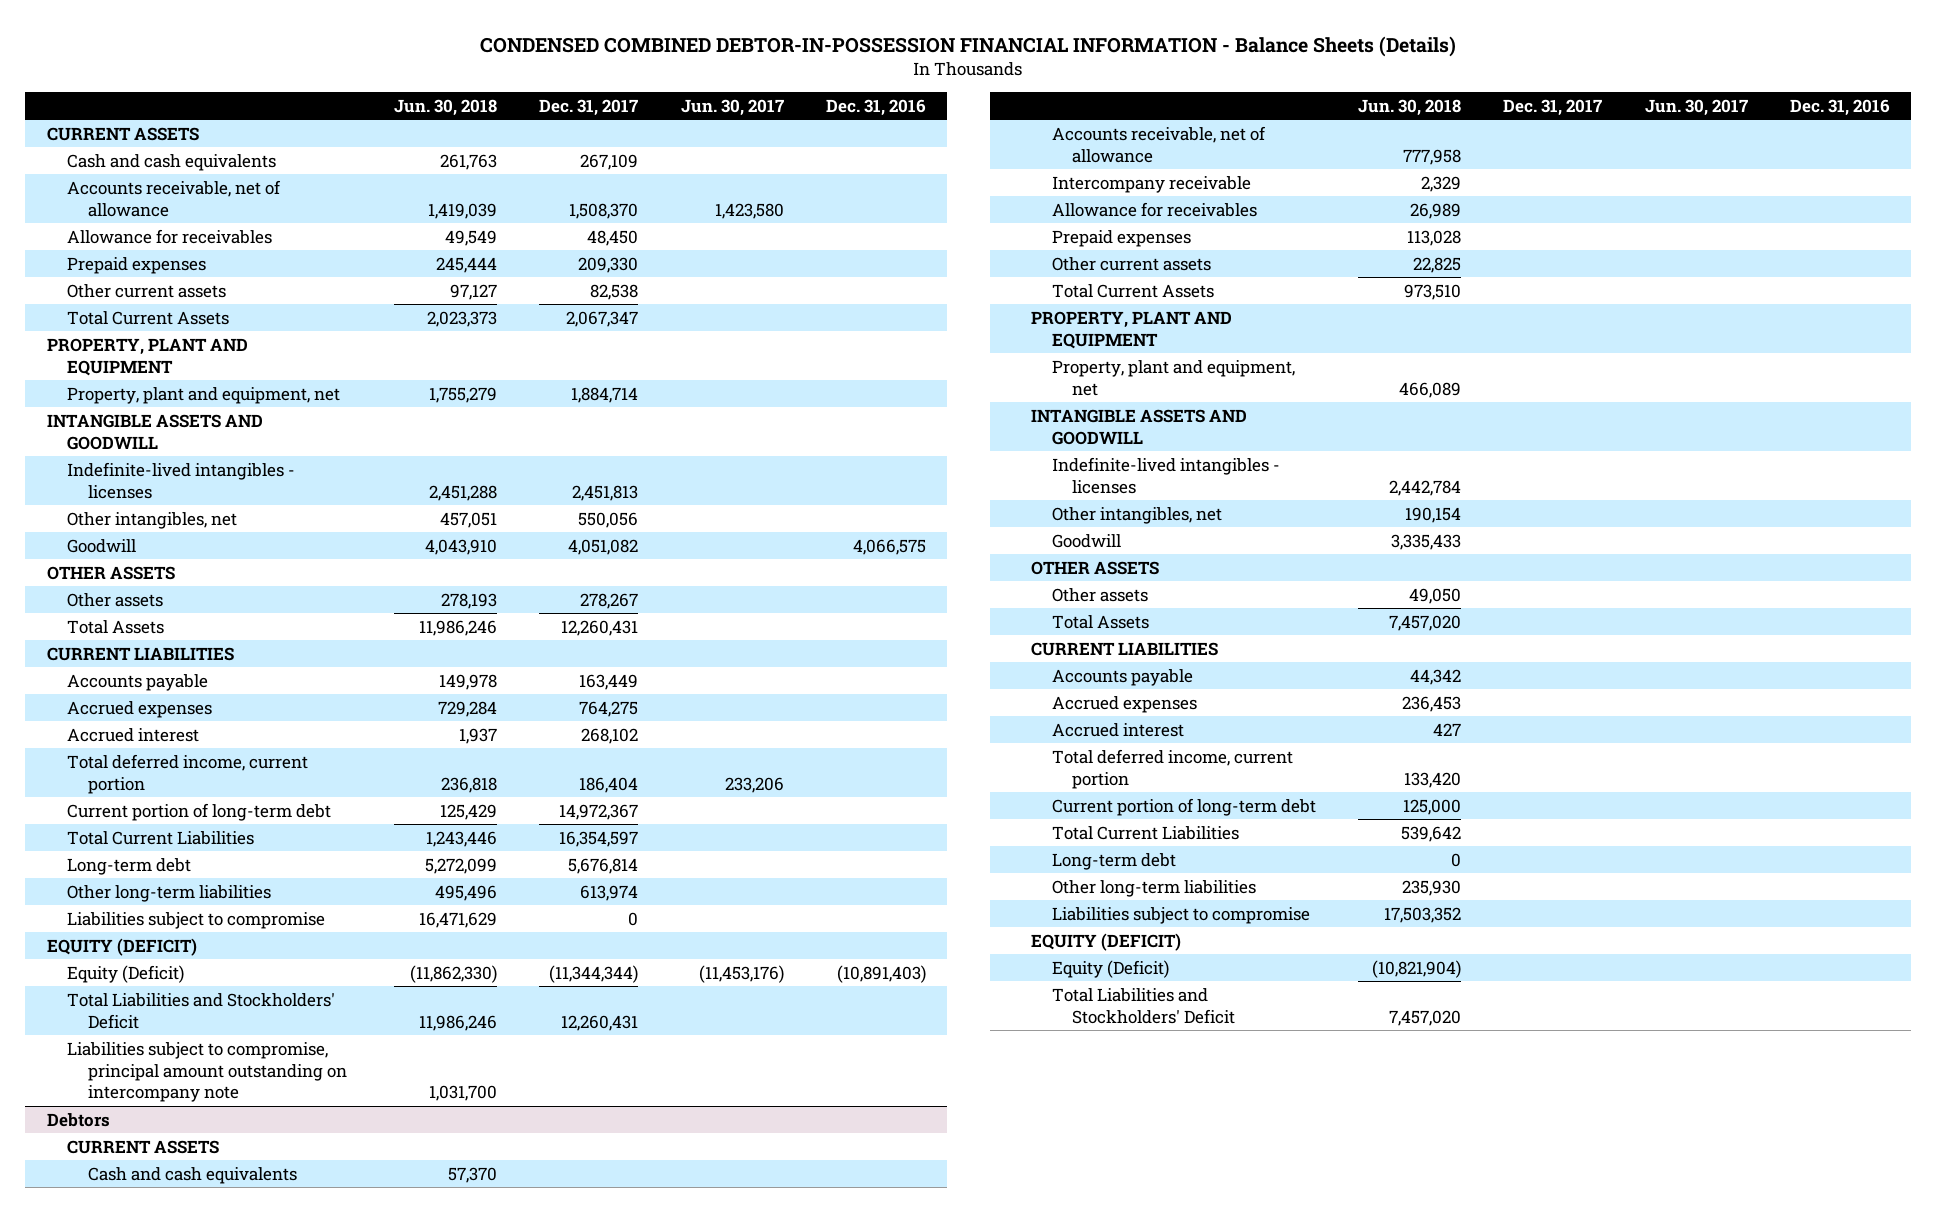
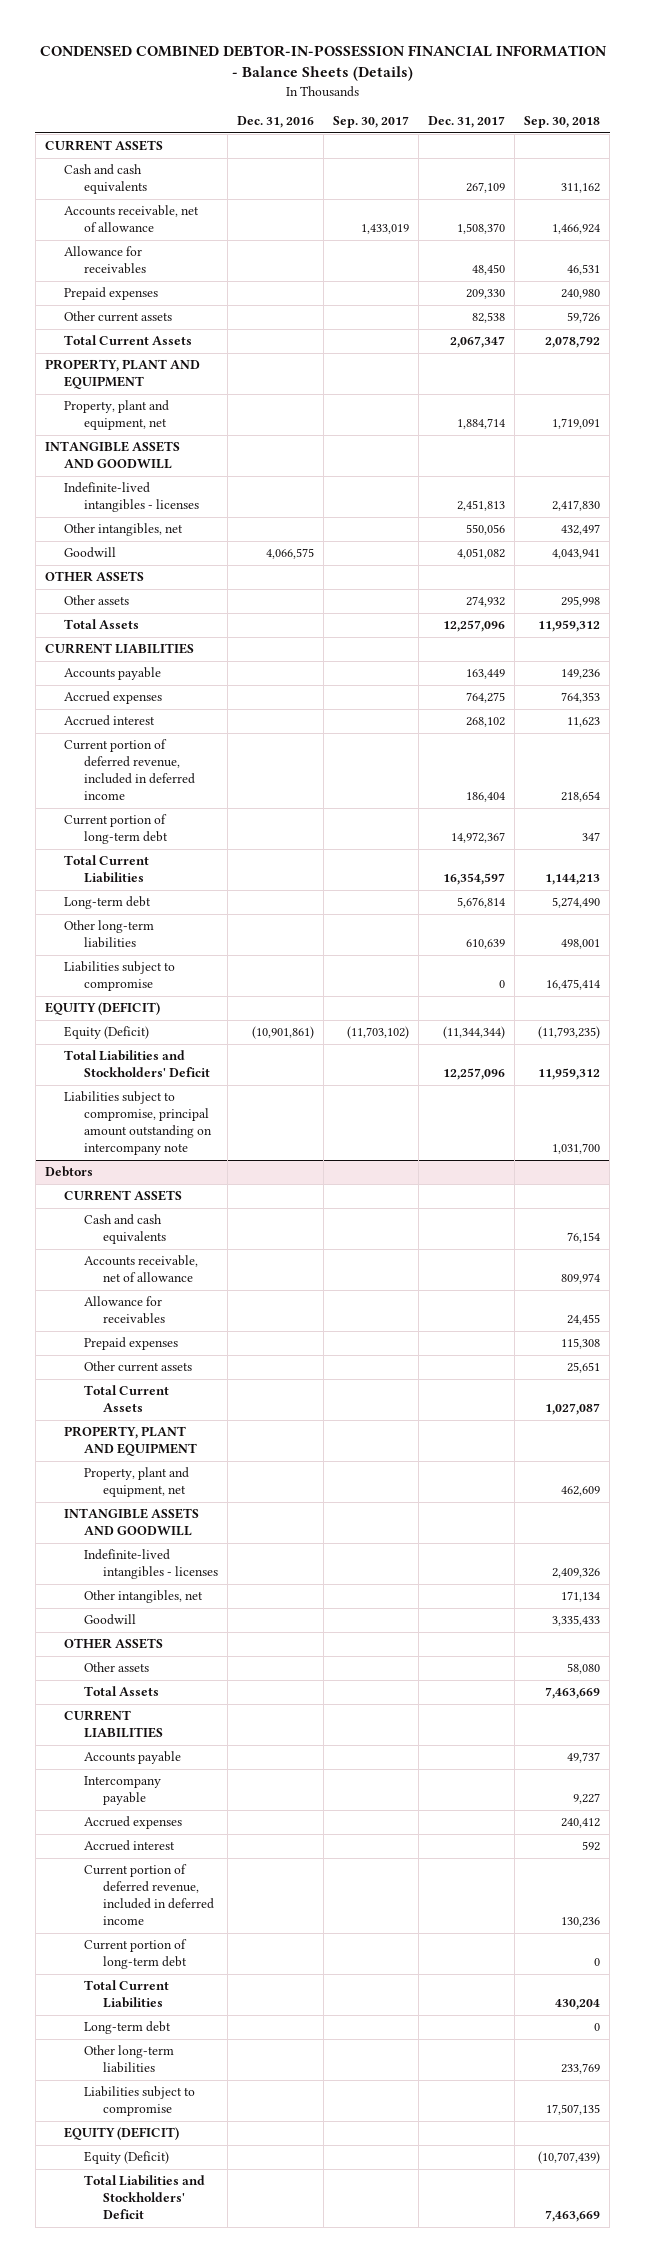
- | Jun. 30, 2018 | Dec. 31, 2017 | Jun. 30, 2017 | Dec. 31, 2016
+ | Dec. 31, 2016 | Sep. 30, 2017 | Dec. 31, 2017 | Sep. 30, 2018
- Other assets | 278,193 | 278,267 | |
- Total Assets | 11,986,246 | 12,260,431 | |
+ Other assets | | | 274,932 | 295,998
+ Total Assets | | | 12,257,096 | 11,959,312
- Total deferred income, current portion | 236,818 | 186,404 | 233,206 |
+ Current portion of deferred revenue, included in deferred income | | | 186,404 | 218,654
- Other long-term liabilities | 495,496 | 613,974 | |
+ Other long-term liabilities | | | 610,639 | 498,001
- Equity (Deficit) | (11,862,330) | (11,344,344) | (11,453,176) | (10,891,403)
- Total Liabilities and Stockholders' Deficit | 11,986,246 | 12,260,431 | |
+ Equity (Deficit) | (10,901,861) | (11,703,102) | (11,344,344) | (11,793,235)
+ Total Liabilities and Stockholders' Deficit | | | 12,257,096 | 11,959,312
@ Debtors
- Intercompany receivable | 2,329 | | |
+ Intercompany payable | | | | 9,227
- Total deferred income, current portion | 133,420 | | |
+ Current portion of deferred revenue, included in deferred income | | | | 130,236

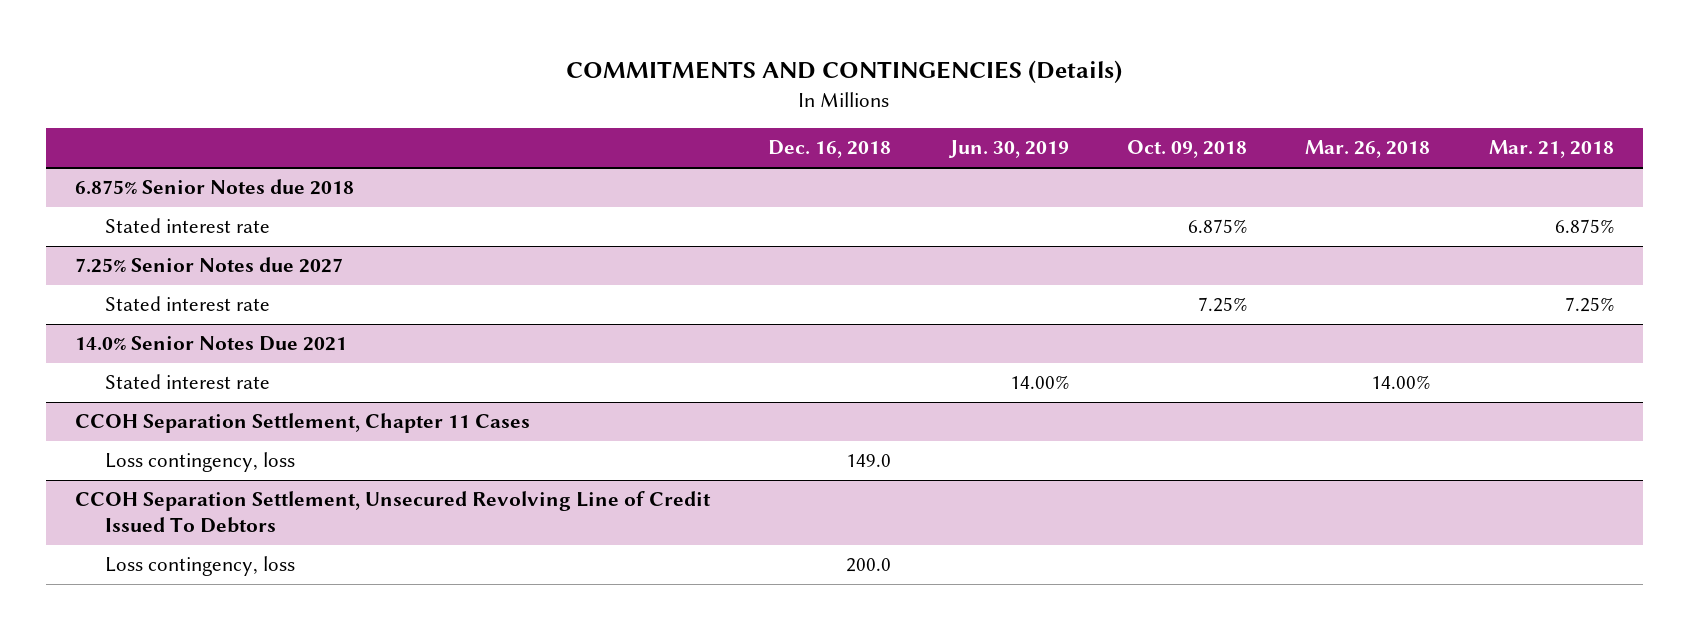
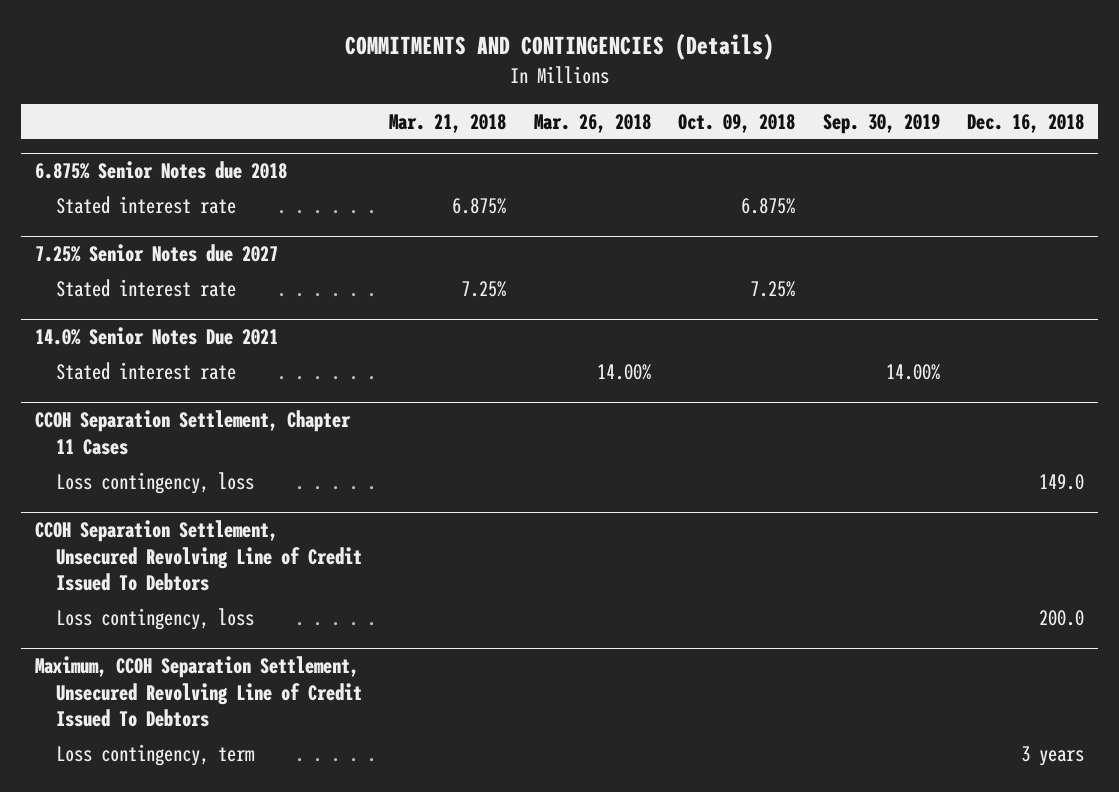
- | Dec. 16, 2018 | Jun. 30, 2019 | Oct. 09, 2018 | Mar. 26, 2018 | Mar. 21, 2018
+ | Mar. 21, 2018 | Mar. 26, 2018 | Oct. 09, 2018 | Sep. 30, 2019 | Dec. 16, 2018
+ Maximum, CCOH Separation Settlement, Unsecured Revolving Line of Credit Issued To Debtors
+ Loss contingency, term | | | | | 3 years

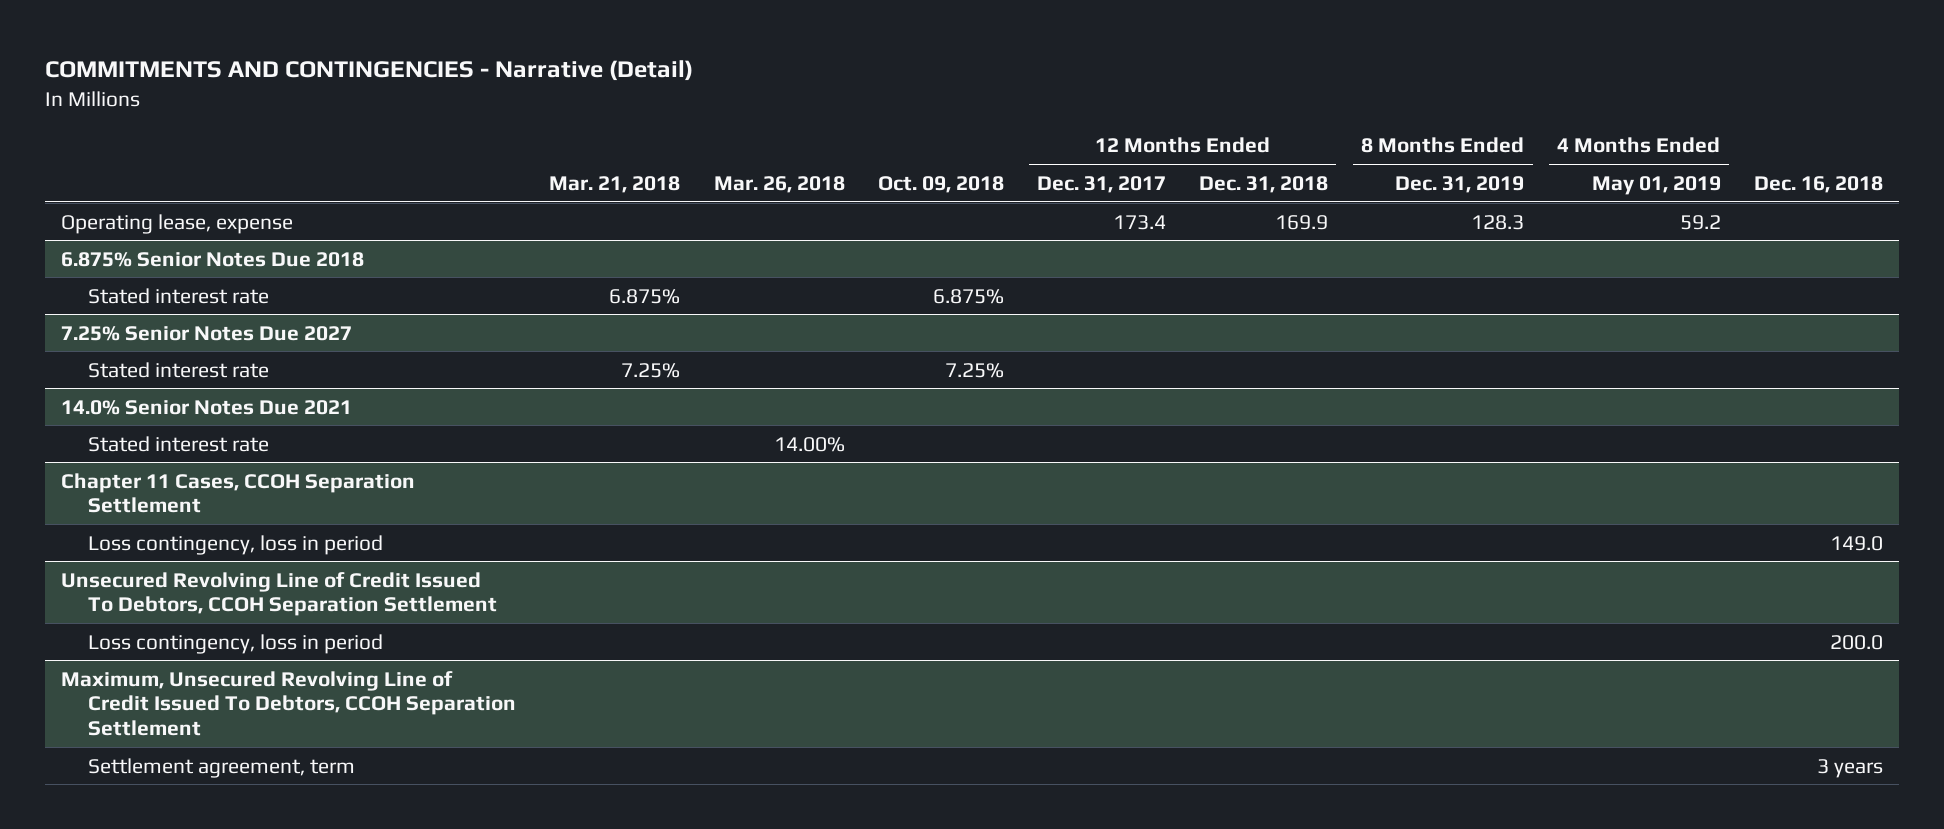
- COMMITMENTS AND CONTINGENCIES (Details)
+ COMMITMENTS AND CONTINGENCIES - Narrative (Detail)
- | Mar. 21, 2018 | Mar. 26, 2018 | Oct. 09, 2018 | Sep. 30, 2019 | Dec. 16, 2018
+ | Mar. 21, 2018 | Mar. 26, 2018 | Oct. 09, 2018 | 12 Months Ended Dec. 31, 2017 | 12 Months Ended Dec. 31, 2018 | 8 Months Ended Dec. 31, 2019 | 4 Months Ended May 01, 2019 | Dec. 16, 2018
- 6.875% Senior Notes due 2018
+ Operating lease, expense | | | | 173.4 | 169.9 | 128.3 | 59.2 |
+ 6.875% Senior Notes Due 2018
- 7.25% Senior Notes due 2027
+ 7.25% Senior Notes Due 2027
- CCOH Separation Settlement, Chapter 11 Cases
- Loss contingency, loss | | | | | 149.0
- CCOH Separation Settlement, Unsecured Revolving Line of Credit Issued To Debtors
- Loss contingency, loss | | | | | 200.0
- Maximum, CCOH Separation Settlement, Unsecured Revolving Line of Credit Issued To Debtors
- Loss contingency, term | | | | | 3 years
+ Chapter 11 Cases, CCOH Separation Settlement
+ Loss contingency, loss in period | | | | | | | | 149.0
+ Unsecured Revolving Line of Credit Issued To Debtors, CCOH Separation Settlement
+ Loss contingency, loss in period | | | | | | | | 200.0
+ Maximum, Unsecured Revolving Line of Credit Issued To Debtors, CCOH Separation Settlement
+ Settlement agreement, term | | | | | | | | 3 years

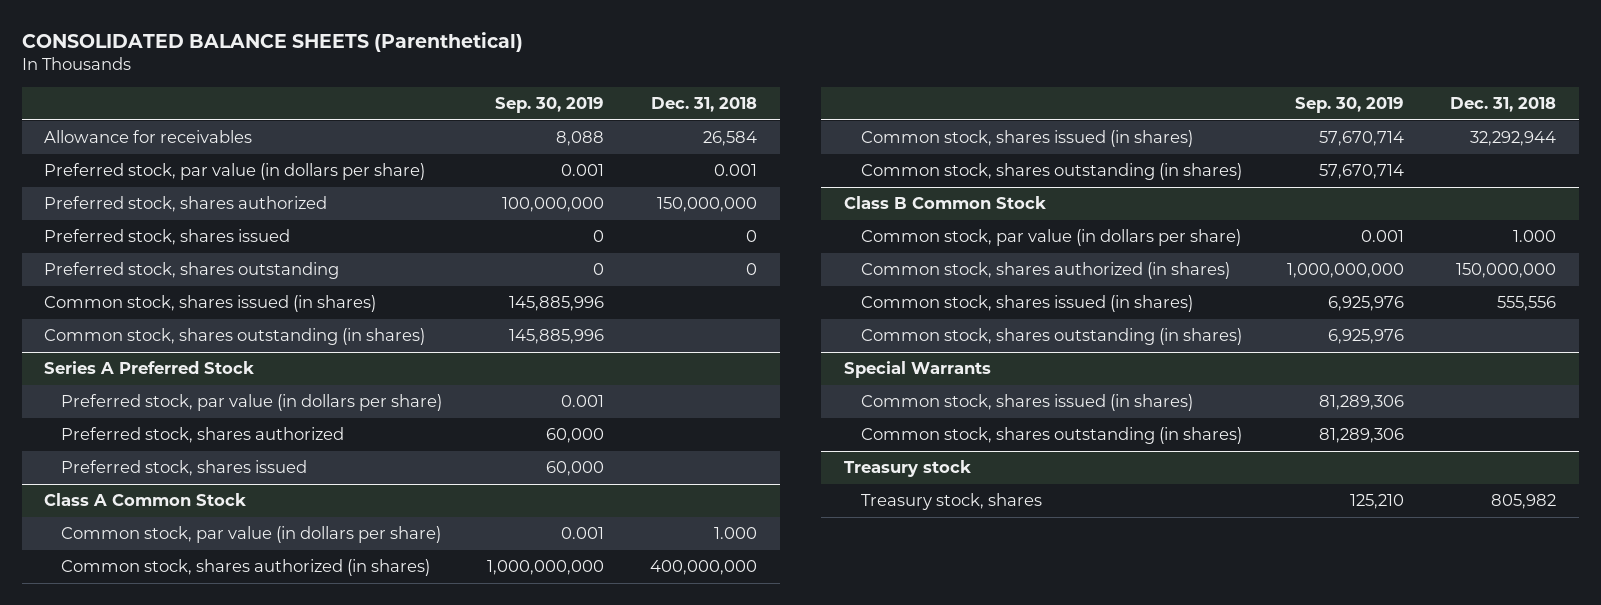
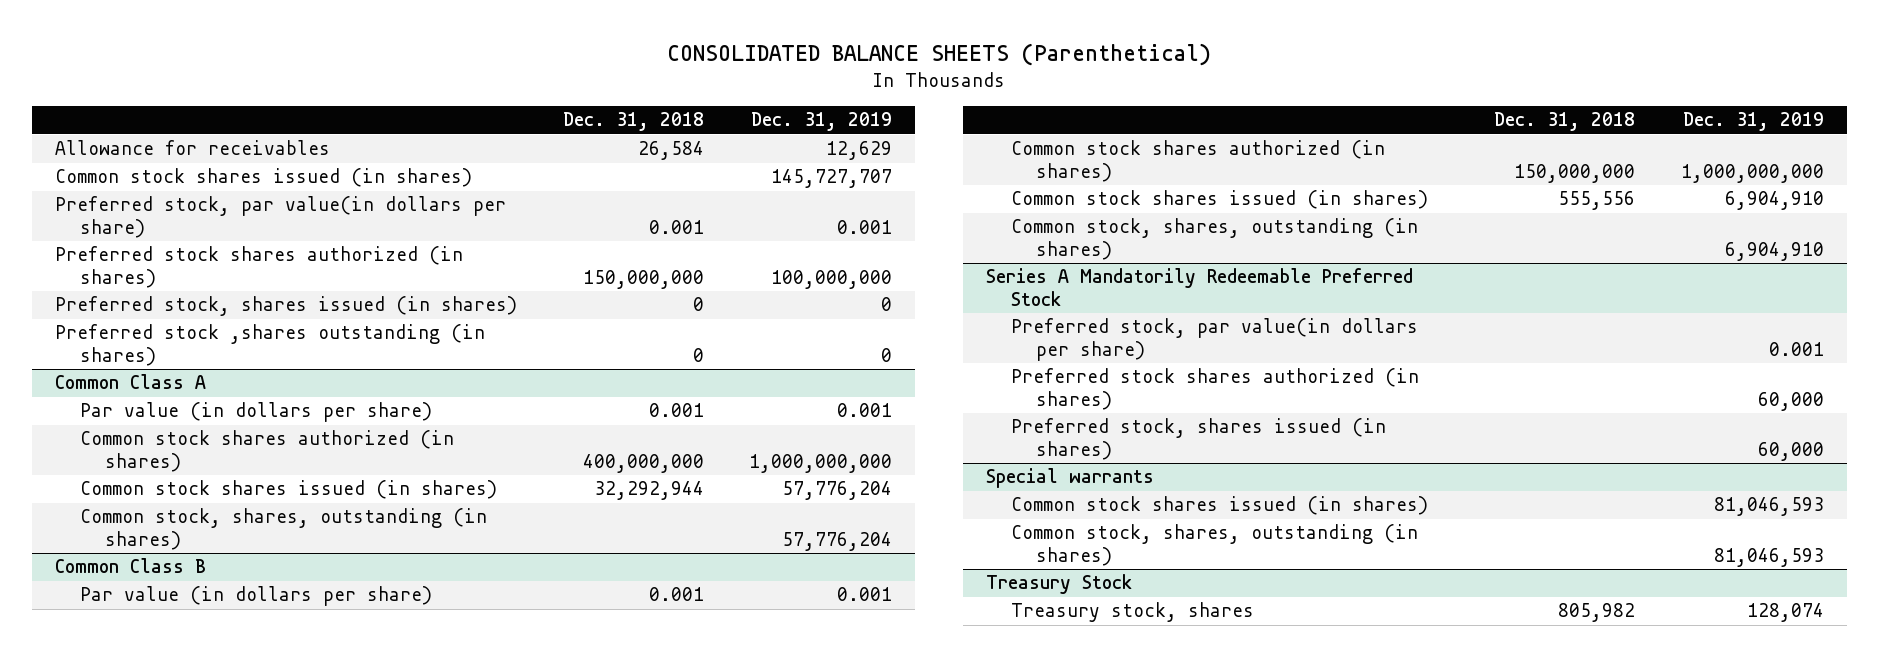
- | Sep. 30, 2019 | Dec. 31, 2018
+ | Dec. 31, 2018 | Dec. 31, 2019
- Preferred stock, par value (in dollars per share) | 0.001 | 0.001
- Preferred stock, shares authorized | 100,000,000 | 150,000,000
- Preferred stock, shares issued | 0 | 0
- Preferred stock, shares outstanding | 0 | 0
- Common stock, shares issued (in shares) | 145,885,996 |
- Common stock, shares outstanding (in shares) | 145,885,996 |
- Series A Preferred Stock
- Preferred stock, par value (in dollars per share) | 0.001 |
- Preferred stock, shares authorized | 60,000 |
- Preferred stock, shares issued | 60,000 |
- Class A Common Stock
- Common stock, par value (in dollars per share) | 0.001 | 1.000
- Common stock, shares authorized (in shares) | 1,000,000,000 | 400,000,000
- Common stock, shares issued (in shares) | 57,670,714 | 32,292,944
- Common stock, shares outstanding (in shares) | 57,670,714 |
- Class B Common Stock
- Common stock, par value (in dollars per share) | 0.001 | 1.000
- Common stock, shares authorized (in shares) | 1,000,000,000 | 150,000,000
- Common stock, shares issued (in shares) | 6,925,976 | 555,556
- Common stock, shares outstanding (in shares) | 6,925,976 |
- Special Warrants
- Common stock, shares issued (in shares) | 81,289,306 |
- Common stock, shares outstanding (in shares) | 81,289,306 |
- Treasury stock
+ Common stock shares issued (in shares) | | 145,727,707
+ Preferred stock, par value(in dollars per share) | 0.001 | 0.001
+ Preferred stock shares authorized (in shares) | 150,000,000 | 100,000,000
+ Preferred stock, shares issued (in shares) | 0 | 0
+ Preferred stock ,shares outstanding (in shares) | 0 | 0
+ Common Class A
+ Par value (in dollars per share) | 0.001 | 0.001
+ Common stock shares authorized (in shares) | 400,000,000 | 1,000,000,000
+ Common stock shares issued (in shares) | 32,292,944 | 57,776,204
+ Common stock, shares, outstanding (in shares) | | 57,776,204
+ Common Class B
+ Par value (in dollars per share) | 0.001 | 0.001
+ Common stock shares authorized (in shares) | 150,000,000 | 1,000,000,000
+ Common stock shares issued (in shares) | 555,556 | 6,904,910
+ Common stock, shares, outstanding (in shares) | | 6,904,910
+ Series A Mandatorily Redeemable Preferred Stock
+ Preferred stock, par value(in dollars per share) | | 0.001
+ Preferred stock shares authorized (in shares) | | 60,000
+ Preferred stock, shares issued (in shares) | | 60,000
+ Special warrants
+ Common stock shares issued (in shares) | | 81,046,593
+ Common stock, shares, outstanding (in shares) | | 81,046,593
+ Treasury Stock

